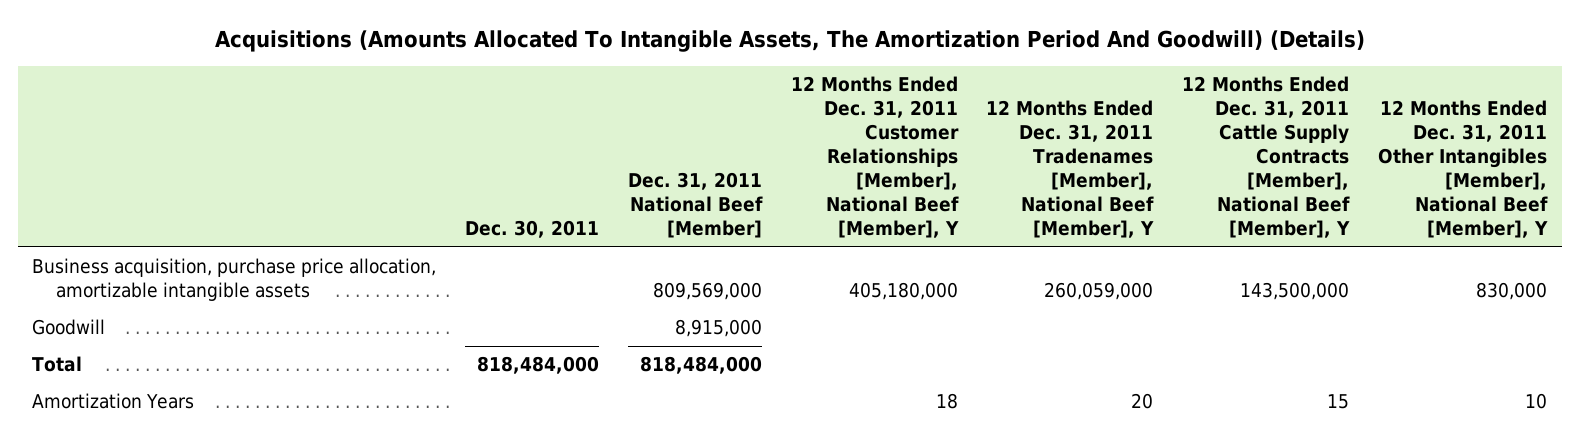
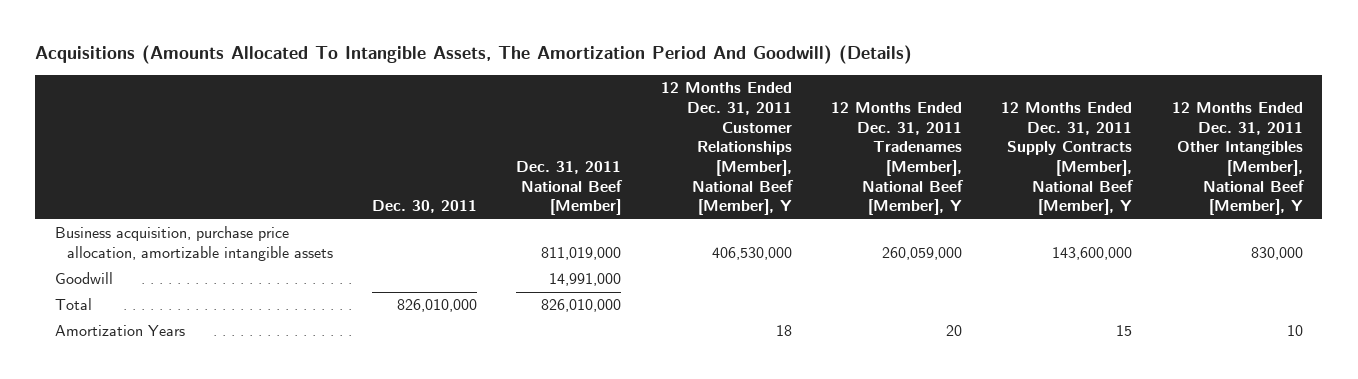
- | Dec. 30, 2011 | Dec. 31, 2011 National Beef [Member] | 12 Months Ended Dec. 31, 2011 Customer Relationships [Member], National Beef [Member], Y | 12 Months Ended Dec. 31, 2011 Tradenames [Member], National Beef [Member], Y | 12 Months Ended Dec. 31, 2011 Cattle Supply Contracts [Member], National Beef [Member], Y | 12 Months Ended Dec. 31, 2011 Other Intangibles [Member], National Beef [Member], Y
+ | Dec. 30, 2011 | Dec. 31, 2011 National Beef [Member] | 12 Months Ended Dec. 31, 2011 Customer Relationships [Member], National Beef [Member], Y | 12 Months Ended Dec. 31, 2011 Tradenames [Member], National Beef [Member], Y | 12 Months Ended Dec. 31, 2011 Supply Contracts [Member], National Beef [Member], Y | 12 Months Ended Dec. 31, 2011 Other Intangibles [Member], National Beef [Member], Y
- Business acquisition, purchase price allocation, amortizable intangible assets | | 809,569,000 | 405,180,000 | 260,059,000 | 143,500,000 | 830,000
- Goodwill | | 8,915,000 | | | |
- Total | 818,484,000 | 818,484,000 | | | |
+ Business acquisition, purchase price allocation, amortizable intangible assets | | 811,019,000 | 406,530,000 | 260,059,000 | 143,600,000 | 830,000
+ Goodwill | | 14,991,000 | | | |
+ Total | 826,010,000 | 826,010,000 | | | |

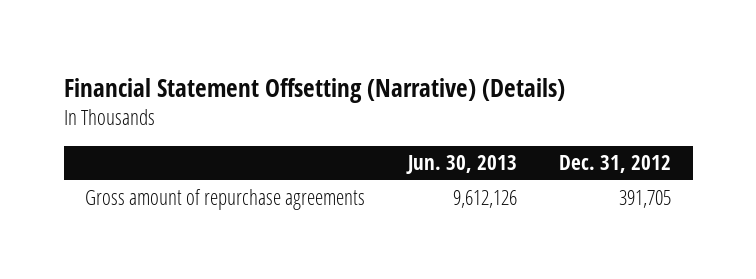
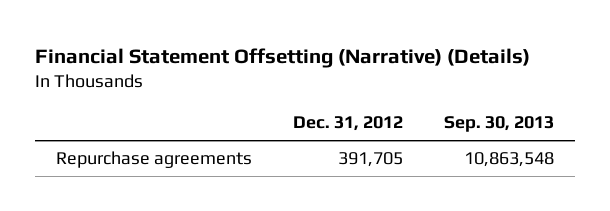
- | Jun. 30, 2013 | Dec. 31, 2012
+ | Dec. 31, 2012 | Sep. 30, 2013
- Gross amount of repurchase agreements | 9,612,126 | 391,705
+ Repurchase agreements | 391,705 | 10,863,548

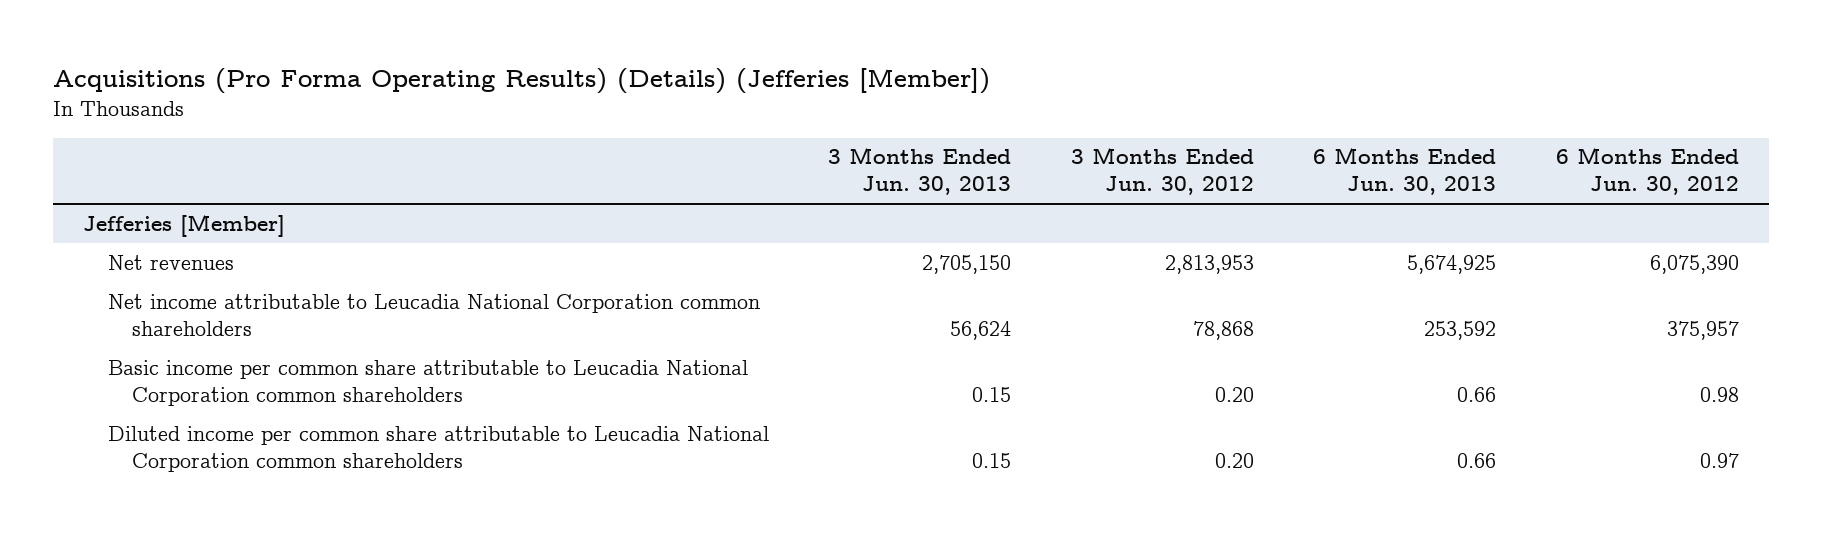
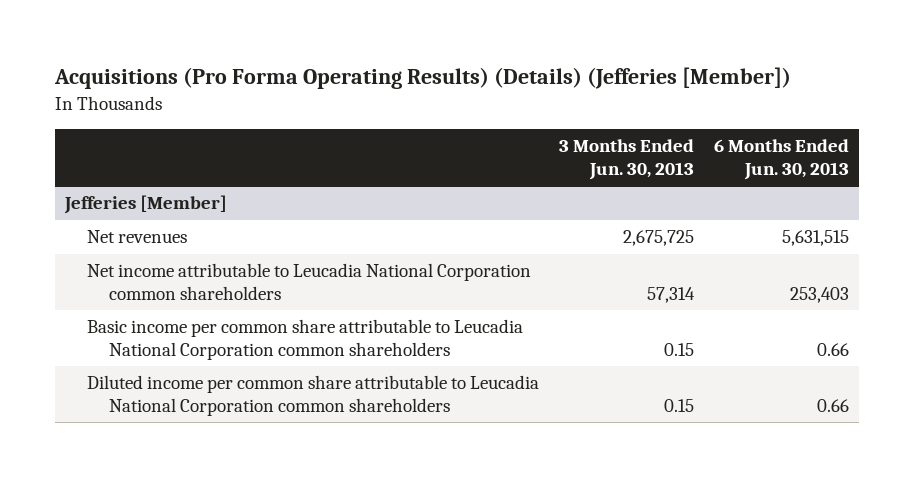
- | 3 Months Ended Jun. 30, 2013 | 3 Months Ended Jun. 30, 2012 | 6 Months Ended Jun. 30, 2013 | 6 Months Ended Jun. 30, 2012
+ | 3 Months Ended Jun. 30, 2013 | 6 Months Ended Jun. 30, 2013
@ Jefferies [Member]
- Net revenues | 2,705,150 | 2,813,953 | 5,674,925 | 6,075,390
- Net income attributable to Leucadia National Corporation common shareholders | 56,624 | 78,868 | 253,592 | 375,957
+ Net revenues | 2,675,725 | 5,631,515
+ Net income attributable to Leucadia National Corporation common shareholders | 57,314 | 253,403

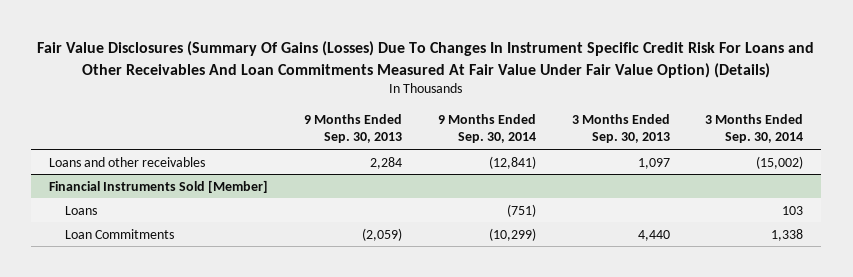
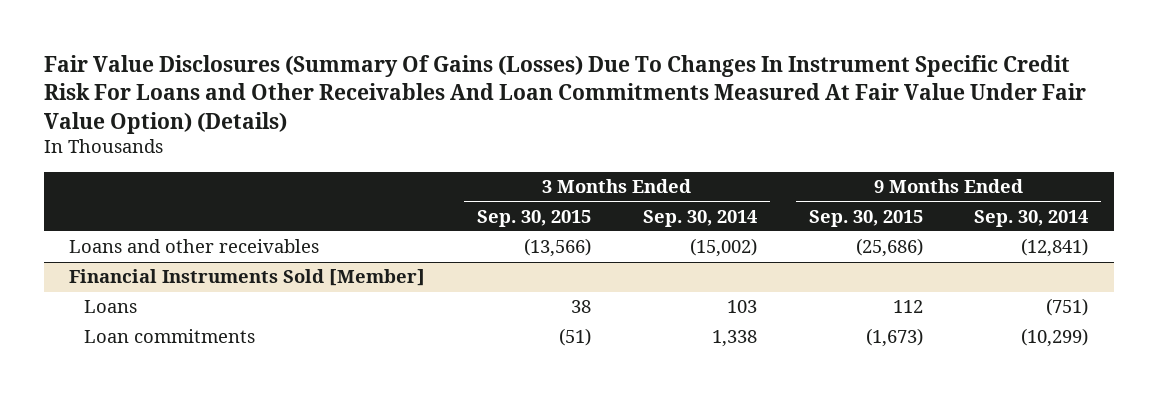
- | 9 Months Ended Sep. 30, 2013 | 9 Months Ended Sep. 30, 2014 | 3 Months Ended Sep. 30, 2013 | 3 Months Ended Sep. 30, 2014
+ | 3 Months Ended Sep. 30, 2015 | 3 Months Ended Sep. 30, 2014 | 9 Months Ended Sep. 30, 2015 | 9 Months Ended Sep. 30, 2014
@ Financial Instruments Sold [Member]
- Loan Commitments | (2,059) | (10,299) | 4,440 | 1,338
+ Loan commitments | (51) | 1,338 | (1,673) | (10,299)

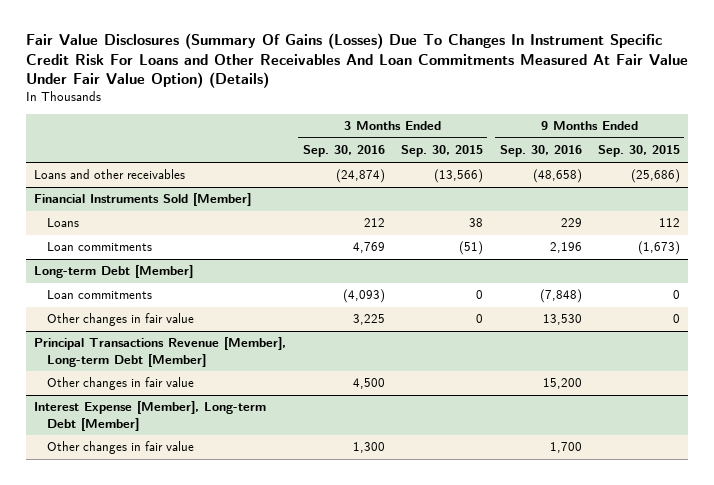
- | 3 Months Ended Sep. 30, 2015 | 3 Months Ended Sep. 30, 2014 | 9 Months Ended Sep. 30, 2015 | 9 Months Ended Sep. 30, 2014
+ | 3 Months Ended Sep. 30, 2016 | 3 Months Ended Sep. 30, 2015 | 9 Months Ended Sep. 30, 2016 | 9 Months Ended Sep. 30, 2015
+ Long-term Debt [Member]
+ Loan commitments | (4,093) | 0 | (7,848) | 0
+ Other changes in fair value | 3,225 | 0 | 13,530 | 0
+ Principal Transactions Revenue [Member], Long-term Debt [Member]
+ Other changes in fair value | 4,500 | | 15,200 |
+ Interest Expense [Member], Long-term Debt [Member]
+ Other changes in fair value | 1,300 | | 1,700 |

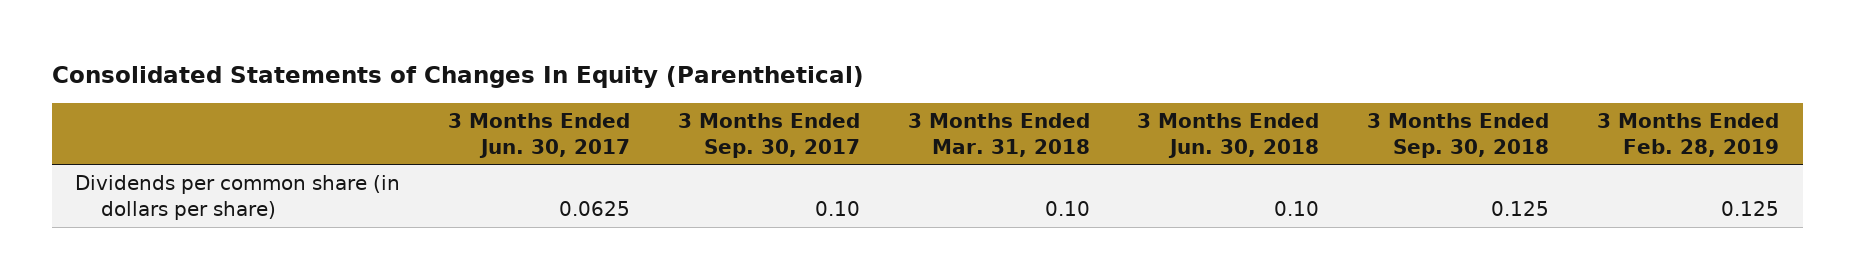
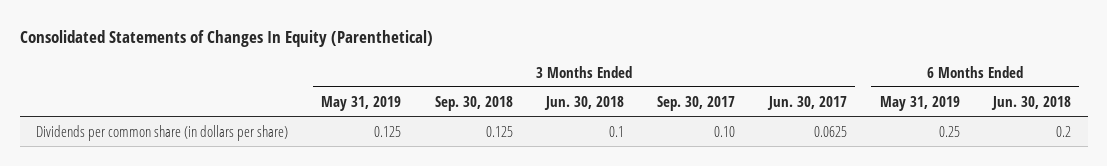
- | 3 Months Ended Jun. 30, 2017 | 3 Months Ended Sep. 30, 2017 | 3 Months Ended Mar. 31, 2018 | 3 Months Ended Jun. 30, 2018 | 3 Months Ended Sep. 30, 2018 | 3 Months Ended Feb. 28, 2019
+ | 3 Months Ended May 31, 2019 | 3 Months Ended Sep. 30, 2018 | 3 Months Ended Jun. 30, 2018 | 3 Months Ended Sep. 30, 2017 | 3 Months Ended Jun. 30, 2017 | 6 Months Ended May 31, 2019 | 6 Months Ended Jun. 30, 2018
- Dividends per common share (in dollars per share) | 0.0625 | 0.10 | 0.10 | 0.10 | 0.125 | 0.125
+ Dividends per common share (in dollars per share) | 0.125 | 0.125 | 0.1 | 0.10 | 0.0625 | 0.25 | 0.2

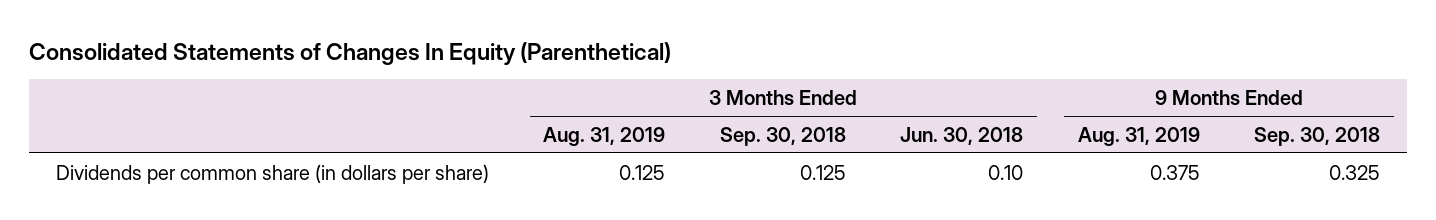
- | 3 Months Ended May 31, 2019 | 3 Months Ended Sep. 30, 2018 | 3 Months Ended Jun. 30, 2018 | 3 Months Ended Sep. 30, 2017 | 3 Months Ended Jun. 30, 2017 | 6 Months Ended May 31, 2019 | 6 Months Ended Jun. 30, 2018
+ | 3 Months Ended Aug. 31, 2019 | 3 Months Ended Sep. 30, 2018 | 3 Months Ended Jun. 30, 2018 | 9 Months Ended Aug. 31, 2019 | 9 Months Ended Sep. 30, 2018
- Dividends per common share (in dollars per share) | 0.125 | 0.125 | 0.1 | 0.10 | 0.0625 | 0.25 | 0.2
+ Dividends per common share (in dollars per share) | 0.125 | 0.125 | 0.10 | 0.375 | 0.325

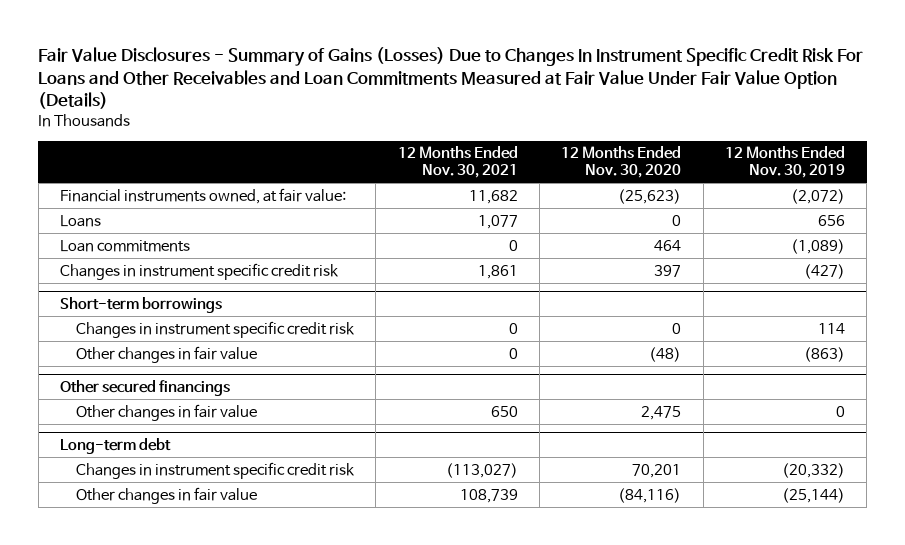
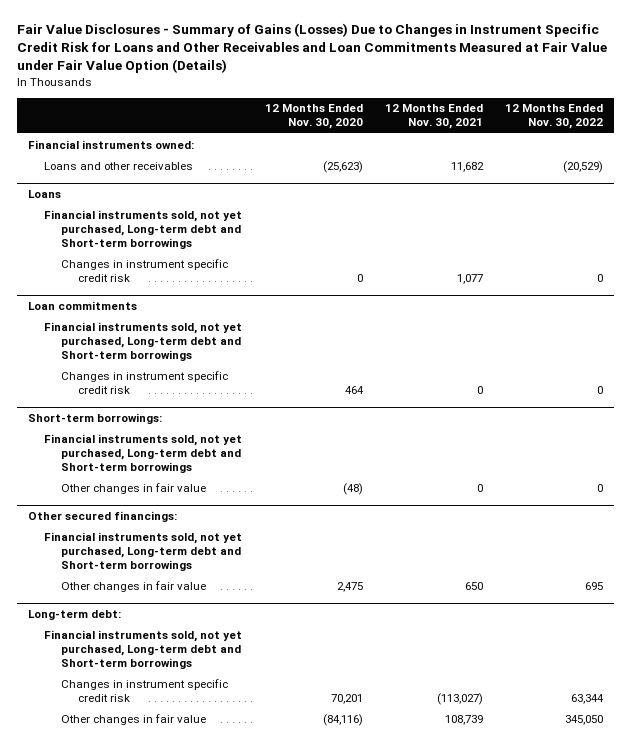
- Fair Value Disclosures - Summary of Gains (Losses) Due to Changes In Instrument Specific Credit Risk For Loans and Other Receivables and Loan Commitments Measured at Fair Value Under Fair Value Option (Details)
+ Fair Value Disclosures - Summary of Gains (Losses) Due to Changes in Instrument Specific Credit Risk for Loans and Other Receivables and Loan Commitments Measured at Fair Value under Fair Value Option (Details)
- | 12 Months Ended Nov. 30, 2021 | 12 Months Ended Nov. 30, 2020 | 12 Months Ended Nov. 30, 2019
+ | 12 Months Ended Nov. 30, 2020 | 12 Months Ended Nov. 30, 2021 | 12 Months Ended Nov. 30, 2022
- Financial instruments owned, at fair value: | 11,682 | (25,623) | (2,072)
- Loans | 1,077 | 0 | 656
- Loan commitments | 0 | 464 | (1,089)
- Changes in instrument specific credit risk | 1,861 | 397 | (427)
- Short-term borrowings
- Changes in instrument specific credit risk | 0 | 0 | 114
+ Financial instruments owned:
+ Loans and other receivables | (25,623) | 11,682 | (20,529)
+ Loans
+ Financial instruments sold, not yet purchased, Long-term debt and Short-term borrowings
+ Changes in instrument specific credit risk | 0 | 1,077 | 0
+ Loan commitments
+ Financial instruments sold, not yet purchased, Long-term debt and Short-term borrowings
+ Changes in instrument specific credit risk | 464 | 0 | 0
+ Short-term borrowings:
+ Financial instruments sold, not yet purchased, Long-term debt and Short-term borrowings
- Other secured financings
+ Other secured financings:
+ Financial instruments sold, not yet purchased, Long-term debt and Short-term borrowings
- Long-term debt
+ Long-term debt:
+ Financial instruments sold, not yet purchased, Long-term debt and Short-term borrowings

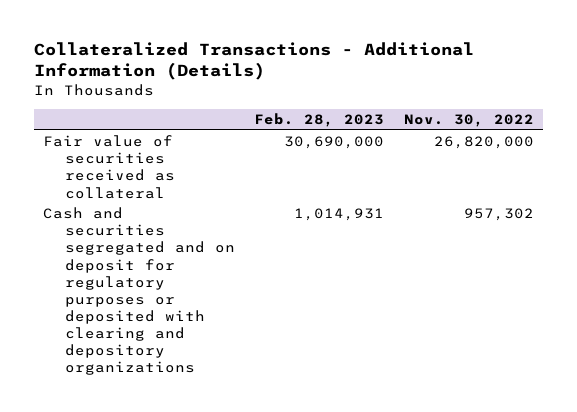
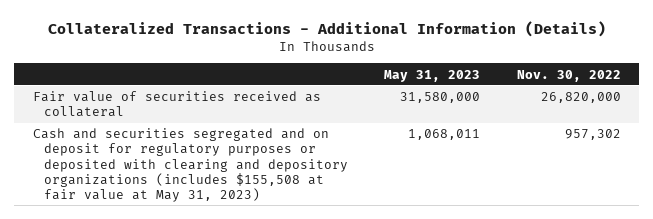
- | Feb. 28, 2023 | Nov. 30, 2022
+ | May 31, 2023 | Nov. 30, 2022
- Cash and securities segregated and on deposit for regulatory purposes or deposited with clearing and depository organizations | 1,014,931 | 957,302
+ Cash and securities segregated and on deposit for regulatory purposes or deposited with clearing and depository organizations (includes $155,508 at fair value at May 31, 2023) | 1,068,011 | 957,302

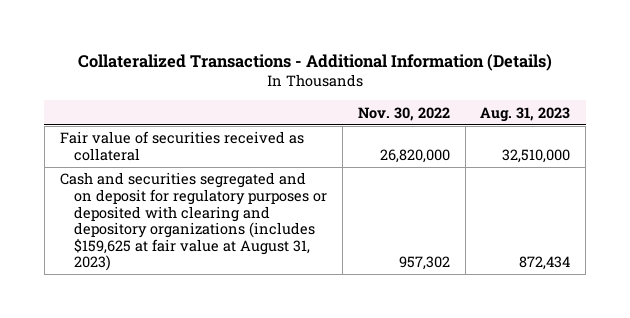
- | May 31, 2023 | Nov. 30, 2022
+ | Nov. 30, 2022 | Aug. 31, 2023
- Cash and securities segregated and on deposit for regulatory purposes or deposited with clearing and depository organizations (includes $155,508 at fair value at May 31, 2023) | 1,068,011 | 957,302
+ Cash and securities segregated and on deposit for regulatory purposes or deposited with clearing and depository organizations (includes $159,625 at fair value at August 31, 2023) | 957,302 | 872,434

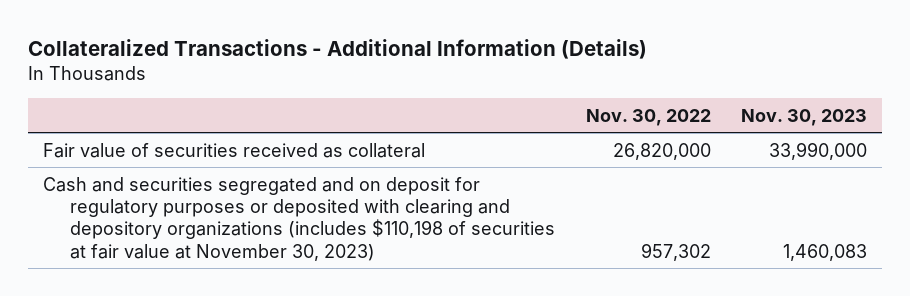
- | Nov. 30, 2022 | Aug. 31, 2023
+ | Nov. 30, 2022 | Nov. 30, 2023
- Cash and securities segregated and on deposit for regulatory purposes or deposited with clearing and depository organizations (includes $159,625 at fair value at August 31, 2023) | 957,302 | 872,434
+ Cash and securities segregated and on deposit for regulatory purposes or deposited with clearing and depository organizations (includes $110,198 of securities at fair value at November 30, 2023) | 957,302 | 1,460,083

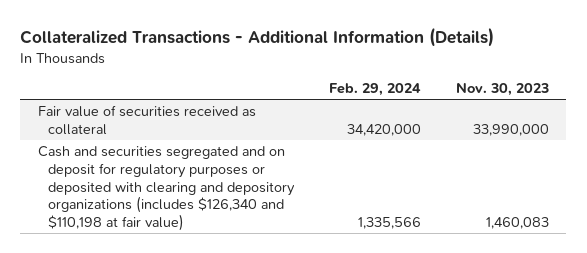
- | Nov. 30, 2022 | Nov. 30, 2023
+ | Feb. 29, 2024 | Nov. 30, 2023
- Cash and securities segregated and on deposit for regulatory purposes or deposited with clearing and depository organizations (includes $110,198 of securities at fair value at November 30, 2023) | 957,302 | 1,460,083
+ Cash and securities segregated and on deposit for regulatory purposes or deposited with clearing and depository organizations (includes $126,340 and $110,198 at fair value) | 1,335,566 | 1,460,083

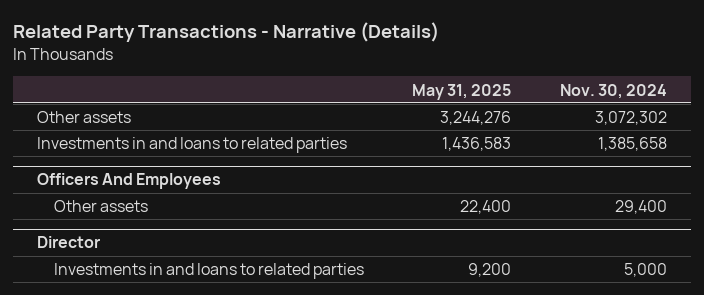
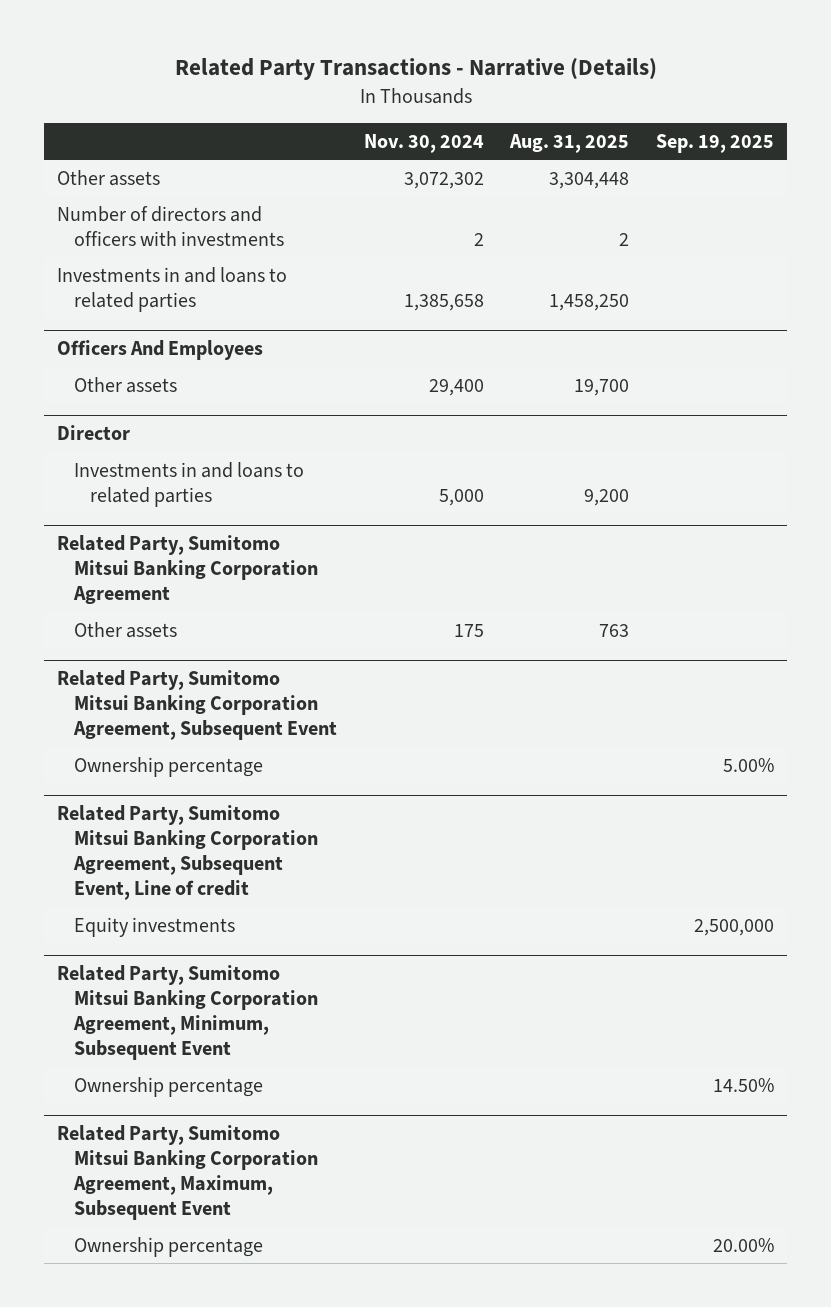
- | May 31, 2025 | Nov. 30, 2024
+ | Nov. 30, 2024 | Aug. 31, 2025 | Sep. 19, 2025
+ Number of directors and officers with investments | 2 | 2 |
+ Related Party, Sumitomo Mitsui Banking Corporation Agreement
+ Other assets | 175 | 763 |
+ Related Party, Sumitomo Mitsui Banking Corporation Agreement, Subsequent Event
+ Ownership percentage | | | 5.00%
+ Related Party, Sumitomo Mitsui Banking Corporation Agreement, Subsequent Event, Line of credit
+ Equity investments | | | 2,500,000
+ Related Party, Sumitomo Mitsui Banking Corporation Agreement, Minimum, Subsequent Event
+ Ownership percentage | | | 14.50%
+ Related Party, Sumitomo Mitsui Banking Corporation Agreement, Maximum, Subsequent Event
+ Ownership percentage | | | 20.00%

